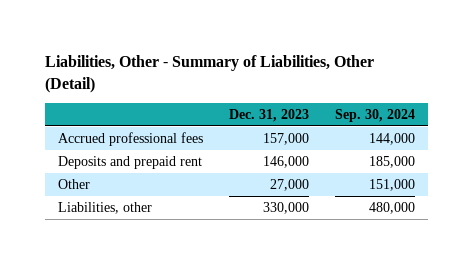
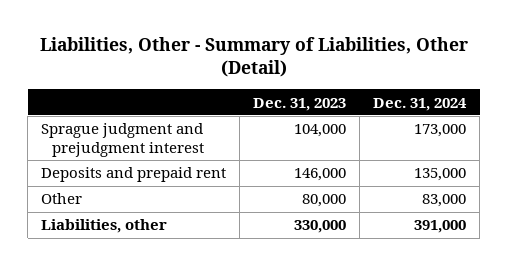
- | Dec. 31, 2023 | Sep. 30, 2024
+ | Dec. 31, 2023 | Dec. 31, 2024
- Accrued professional fees | 157,000 | 144,000
+ Sprague judgment and prejudgment interest | 104,000 | 173,000
- Other | 27,000 | 151,000
+ Other | 80,000 | 83,000

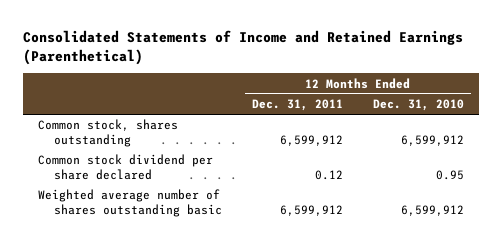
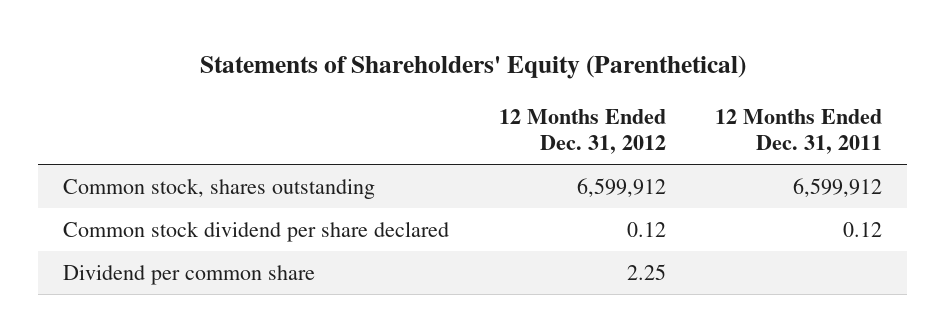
- Consolidated Statements of Income and Retained Earnings (Parenthetical)
+ Statements of Shareholders' Equity (Parenthetical)
- | 12 Months Ended Dec. 31, 2011 | 12 Months Ended Dec. 31, 2010
+ | 12 Months Ended Dec. 31, 2012 | 12 Months Ended Dec. 31, 2011
- Weighted average number of shares outstanding basic | 6,599,912 | 6,599,912
+ Dividend per common share | 2.25 |

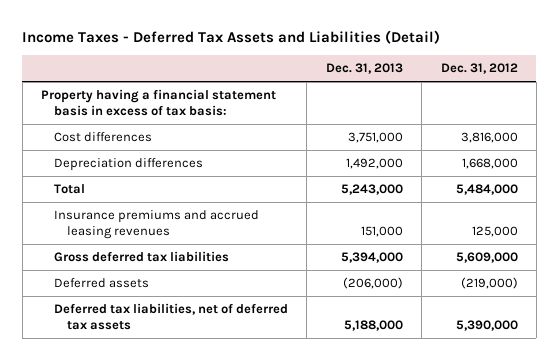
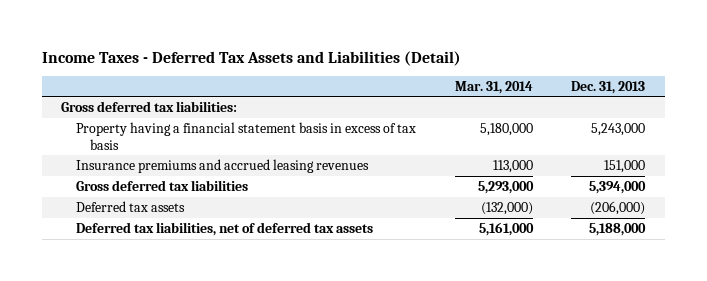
- | Dec. 31, 2013 | Dec. 31, 2012
+ | Mar. 31, 2014 | Dec. 31, 2013
- Property having a financial statement basis in excess of tax basis:
- Cost differences | 3,751,000 | 3,816,000
- Depreciation differences | 1,492,000 | 1,668,000
- Total | 5,243,000 | 5,484,000
+ Gross deferred tax liabilities:
+ Property having a financial statement basis in excess of tax basis | 5,180,000 | 5,243,000
- Deferred assets | (206,000) | (219,000)
+ Deferred tax assets | (132,000) | (206,000)

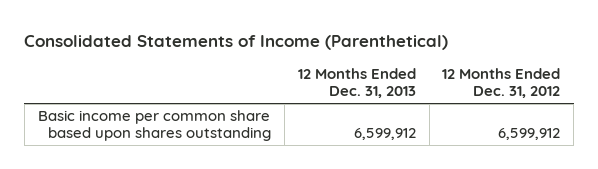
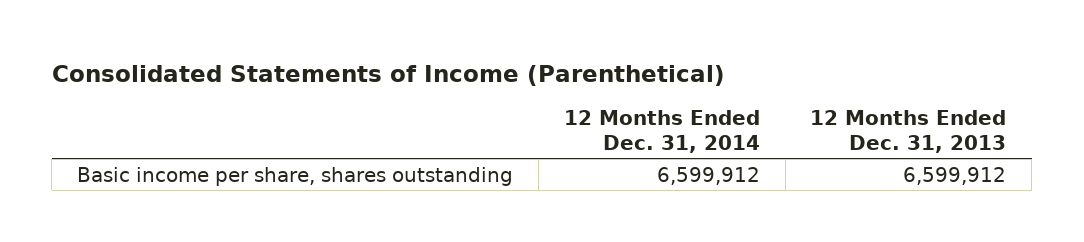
- | 12 Months Ended Dec. 31, 2013 | 12 Months Ended Dec. 31, 2012
+ | 12 Months Ended Dec. 31, 2014 | 12 Months Ended Dec. 31, 2013
- Basic income per common share based upon shares outstanding | 6,599,912 | 6,599,912
+ Basic income per share, shares outstanding | 6,599,912 | 6,599,912

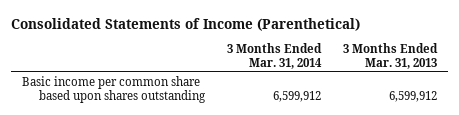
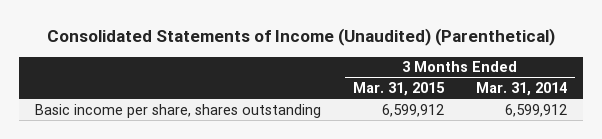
- Consolidated Statements of Income (Parenthetical)
+ Consolidated Statements of Income (Unaudited) (Parenthetical)
- | 3 Months Ended Mar. 31, 2014 | 3 Months Ended Mar. 31, 2013
+ | 3 Months Ended Mar. 31, 2015 | 3 Months Ended Mar. 31, 2014
- Basic income per common share based upon shares outstanding | 6,599,912 | 6,599,912
+ Basic income per share, shares outstanding | 6,599,912 | 6,599,912

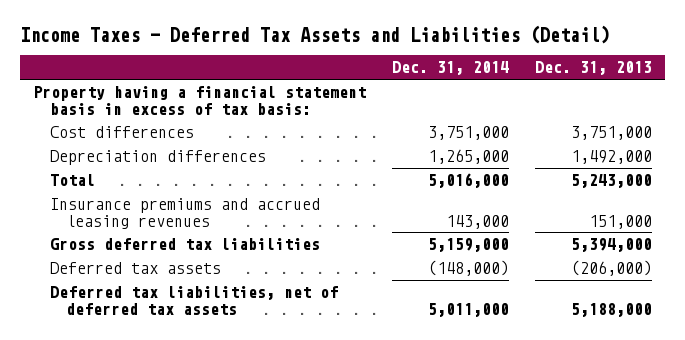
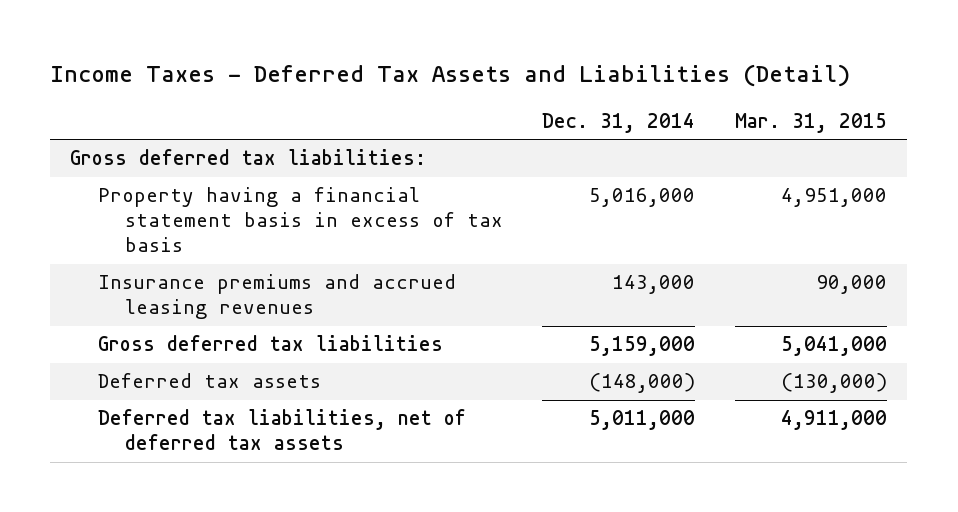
- | Dec. 31, 2014 | Dec. 31, 2013
+ | Dec. 31, 2014 | Mar. 31, 2015
- Property having a financial statement basis in excess of tax basis:
- Cost differences | 3,751,000 | 3,751,000
- Depreciation differences | 1,265,000 | 1,492,000
- Total | 5,016,000 | 5,243,000
+ Gross deferred tax liabilities:
+ Property having a financial statement basis in excess of tax basis | 5,016,000 | 4,951,000

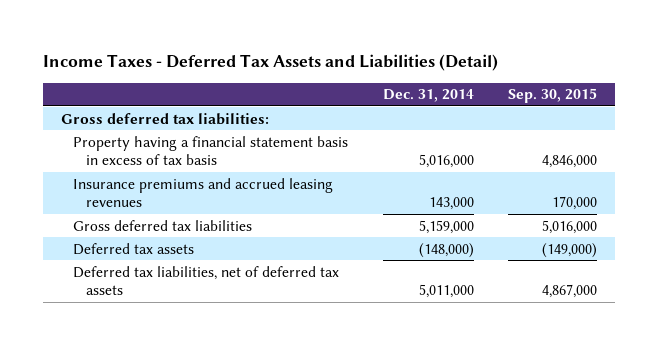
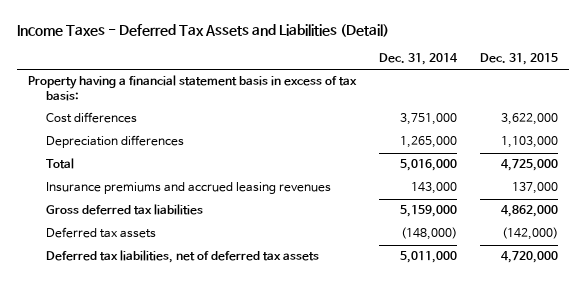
- | Dec. 31, 2014 | Sep. 30, 2015
+ | Dec. 31, 2014 | Dec. 31, 2015
- Gross deferred tax liabilities:
- Property having a financial statement basis in excess of tax basis | 5,016,000 | 4,846,000
+ Property having a financial statement basis in excess of tax basis:
+ Cost differences | 3,751,000 | 3,622,000
+ Depreciation differences | 1,265,000 | 1,103,000
+ Total | 5,016,000 | 4,725,000

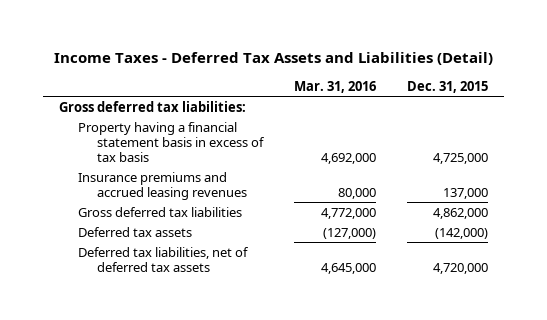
- | Dec. 31, 2014 | Dec. 31, 2015
+ | Mar. 31, 2016 | Dec. 31, 2015
- Property having a financial statement basis in excess of tax basis:
- Cost differences | 3,751,000 | 3,622,000
- Depreciation differences | 1,265,000 | 1,103,000
- Total | 5,016,000 | 4,725,000
+ Gross deferred tax liabilities:
+ Property having a financial statement basis in excess of tax basis | 4,692,000 | 4,725,000

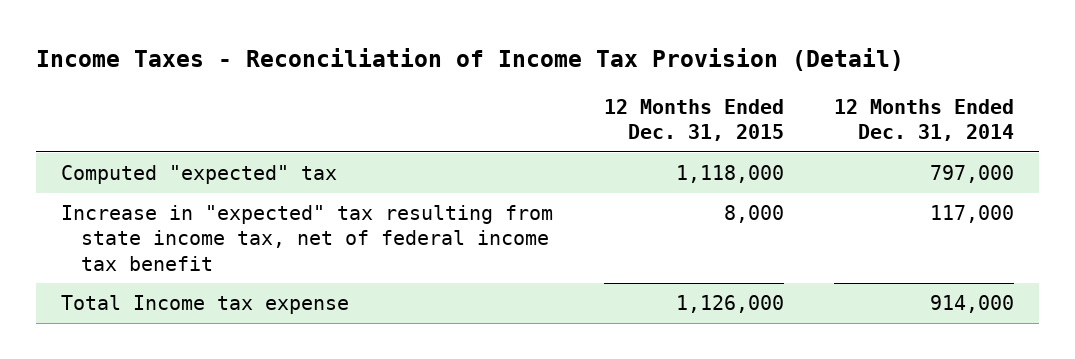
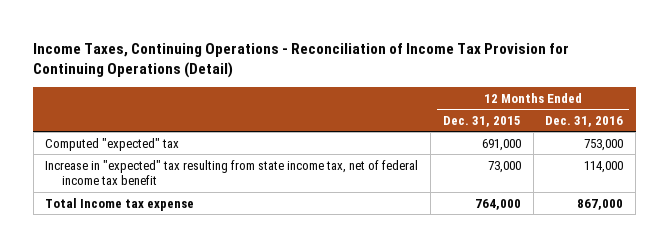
- Income Taxes - Reconciliation of Income Tax Provision (Detail)
+ Income Taxes, Continuing Operations - Reconciliation of Income Tax Provision for Continuing Operations (Detail)
- | 12 Months Ended Dec. 31, 2015 | 12 Months Ended Dec. 31, 2014
+ | 12 Months Ended Dec. 31, 2015 | 12 Months Ended Dec. 31, 2016
- Computed "expected" tax | 1,118,000 | 797,000
- Increase in "expected" tax resulting from state income tax, net of federal income tax benefit | 8,000 | 117,000
- Total Income tax expense | 1,126,000 | 914,000
+ Computed "expected" tax | 691,000 | 753,000
+ Increase in "expected" tax resulting from state income tax, net of federal income tax benefit | 73,000 | 114,000
+ Total Income tax expense | 764,000 | 867,000

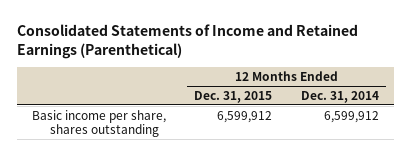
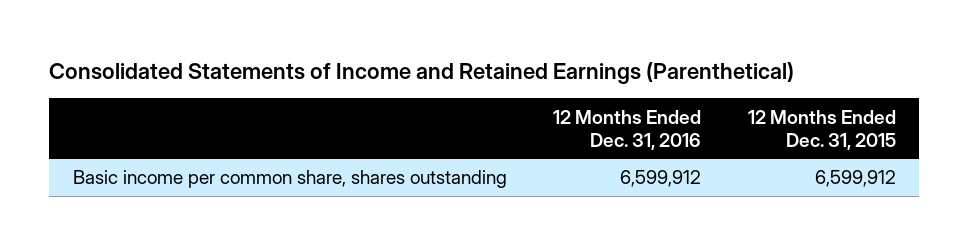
- | 12 Months Ended Dec. 31, 2015 | 12 Months Ended Dec. 31, 2014
+ | 12 Months Ended Dec. 31, 2016 | 12 Months Ended Dec. 31, 2015
- Basic income per share, shares outstanding | 6,599,912 | 6,599,912
+ Basic income per common share, shares outstanding | 6,599,912 | 6,599,912

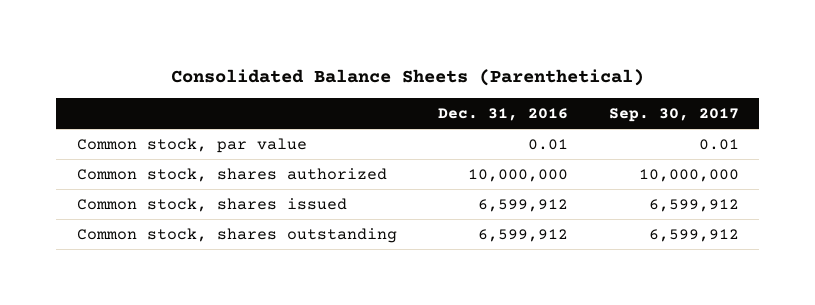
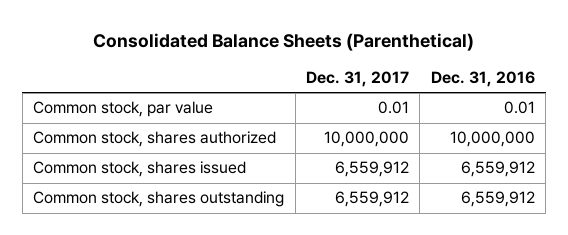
- | Dec. 31, 2016 | Sep. 30, 2017
+ | Dec. 31, 2017 | Dec. 31, 2016
- Common stock, shares issued | 6,599,912 | 6,599,912
- Common stock, shares outstanding | 6,599,912 | 6,599,912
+ Common stock, shares issued | 6,559,912 | 6,559,912
+ Common stock, shares outstanding | 6,559,912 | 6,559,912

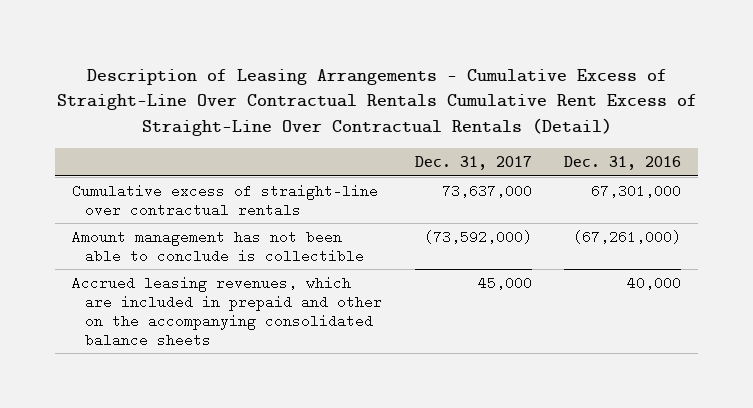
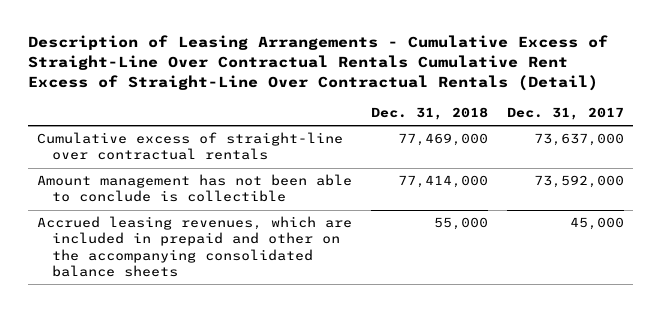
- | Dec. 31, 2017 | Dec. 31, 2016
+ | Dec. 31, 2018 | Dec. 31, 2017
- Amount management has not been able to conclude is collectible | (73,592,000) | (67,261,000)
+ Amount management has not been able to conclude is collectible | 77,414,000 | 73,592,000

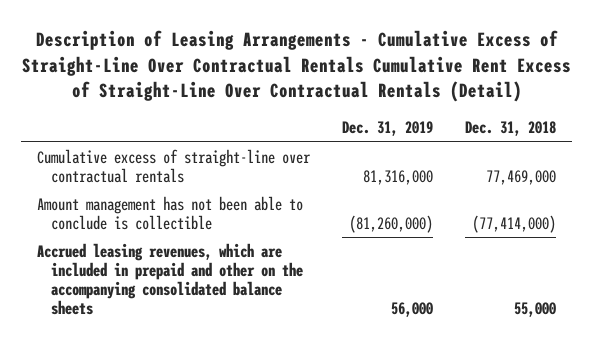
- | Dec. 31, 2018 | Dec. 31, 2017
+ | Dec. 31, 2019 | Dec. 31, 2018
- Amount management has not been able to conclude is collectible | 77,414,000 | 73,592,000
+ Amount management has not been able to conclude is collectible | (81,260,000) | (77,414,000)

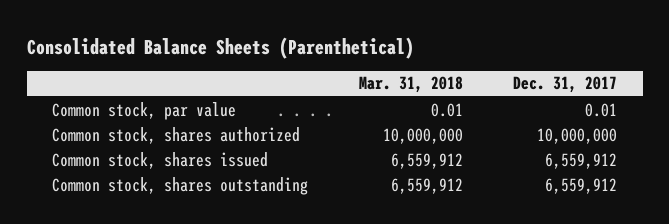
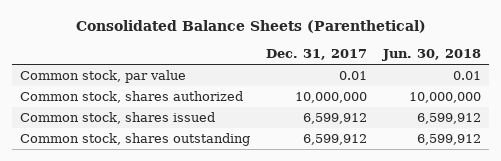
- | Mar. 31, 2018 | Dec. 31, 2017
+ | Dec. 31, 2017 | Jun. 30, 2018
- Common stock, shares issued | 6,559,912 | 6,559,912
- Common stock, shares outstanding | 6,559,912 | 6,559,912
+ Common stock, shares issued | 6,599,912 | 6,599,912
+ Common stock, shares outstanding | 6,599,912 | 6,599,912

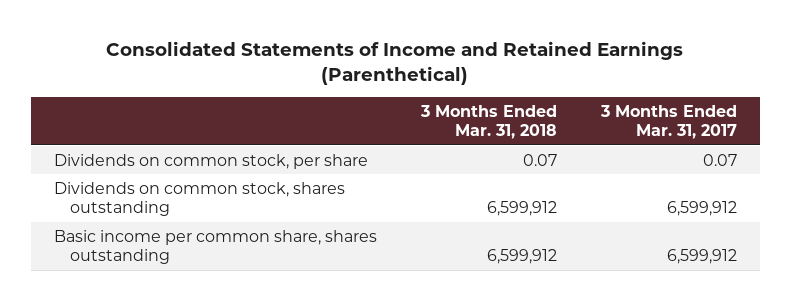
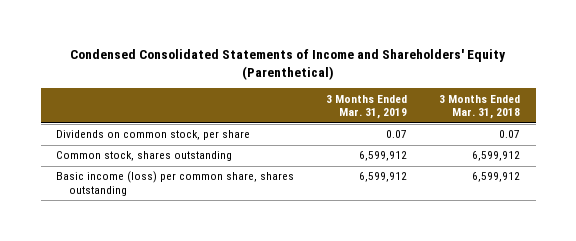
- Consolidated Statements of Income and Retained Earnings (Parenthetical)
+ Condensed Consolidated Statements of Income and Shareholders' Equity (Parenthetical)
- | 3 Months Ended Mar. 31, 2018 | 3 Months Ended Mar. 31, 2017
+ | 3 Months Ended Mar. 31, 2019 | 3 Months Ended Mar. 31, 2018
- Dividends on common stock, shares outstanding | 6,599,912 | 6,599,912
- Basic income per common share, shares outstanding | 6,599,912 | 6,599,912
+ Common stock, shares outstanding | 6,599,912 | 6,599,912
+ Basic income (loss) per common share, shares outstanding | 6,599,912 | 6,599,912

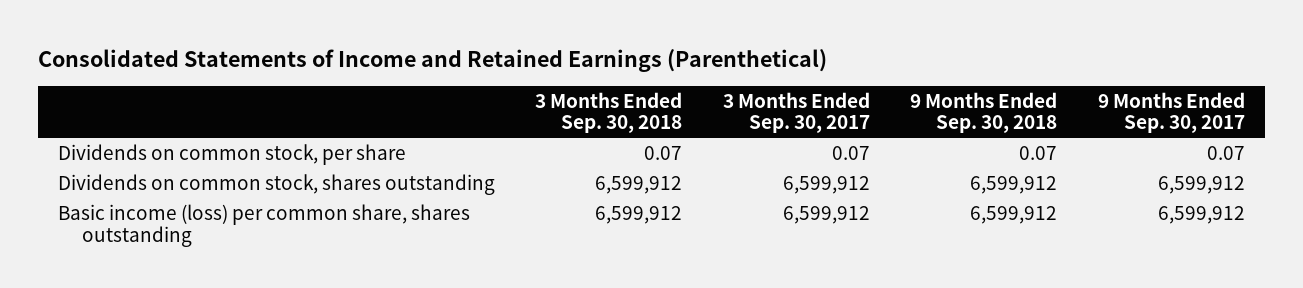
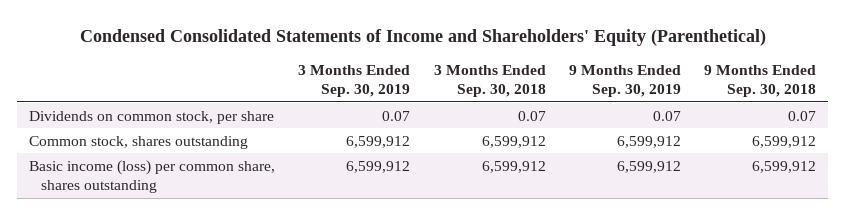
- Consolidated Statements of Income and Retained Earnings (Parenthetical)
+ Condensed Consolidated Statements of Income and Shareholders' Equity (Parenthetical)
- | 3 Months Ended Sep. 30, 2018 | 3 Months Ended Sep. 30, 2017 | 9 Months Ended Sep. 30, 2018 | 9 Months Ended Sep. 30, 2017
+ | 3 Months Ended Sep. 30, 2019 | 3 Months Ended Sep. 30, 2018 | 9 Months Ended Sep. 30, 2019 | 9 Months Ended Sep. 30, 2018
- Dividends on common stock, shares outstanding | 6,599,912 | 6,599,912 | 6,599,912 | 6,599,912
+ Common stock, shares outstanding | 6,599,912 | 6,599,912 | 6,599,912 | 6,599,912

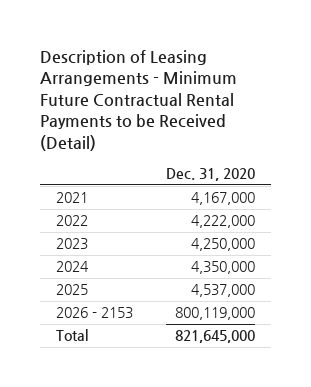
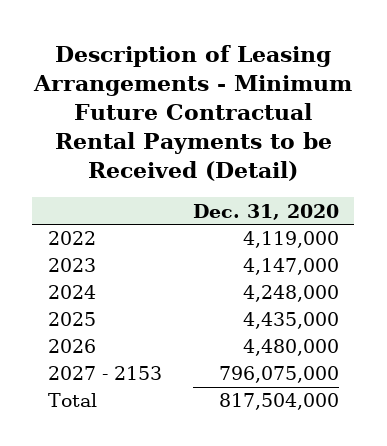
- 2021 | 4,167,000
- 2022 | 4,222,000
- 2023 | 4,250,000
- 2024 | 4,350,000
- 2025 | 4,537,000
- 2026 - 2153 | 800,119,000
- Total | 821,645,000
+ 2022 | 4,119,000
+ 2023 | 4,147,000
+ 2024 | 4,248,000
+ 2025 | 4,435,000
+ 2026 | 4,480,000
+ 2027 - 2153 | 796,075,000
+ Total | 817,504,000

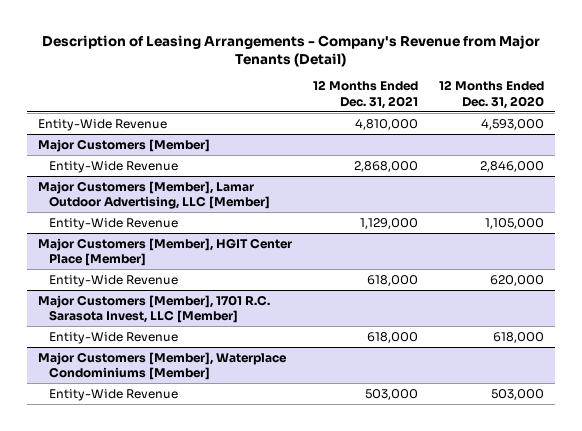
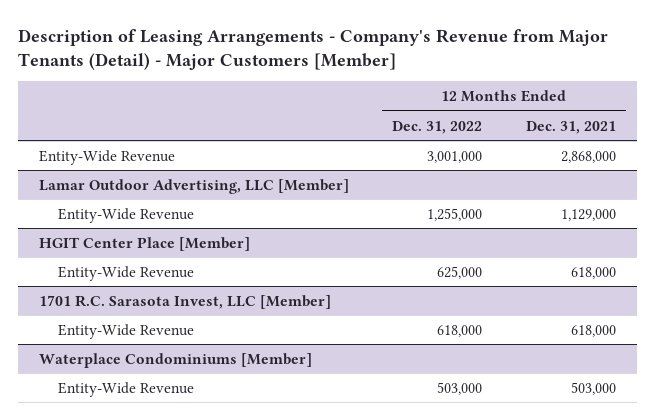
- Description of Leasing Arrangements - Company's Revenue from Major Tenants (Detail)
+ Description of Leasing Arrangements - Company's Revenue from Major Tenants (Detail) - Major Customers [Member]
- | 12 Months Ended Dec. 31, 2021 | 12 Months Ended Dec. 31, 2020
+ | 12 Months Ended Dec. 31, 2022 | 12 Months Ended Dec. 31, 2021
- Entity-Wide Revenue | 4,810,000 | 4,593,000
- Major Customers [Member]
- Major Customers [Member], Lamar Outdoor Advertising, LLC [Member]
+ Lamar Outdoor Advertising, LLC [Member]
- Major Customers [Member], HGIT Center Place [Member]
+ HGIT Center Place [Member]
- Major Customers [Member], 1701 R.C. Sarasota Invest, LLC [Member]
+ 1701 R.C. Sarasota Invest, LLC [Member]
- Major Customers [Member], Waterplace Condominiums [Member]
+ Waterplace Condominiums [Member]

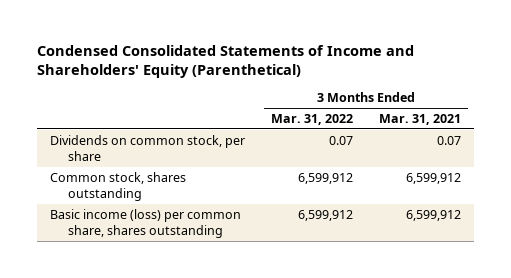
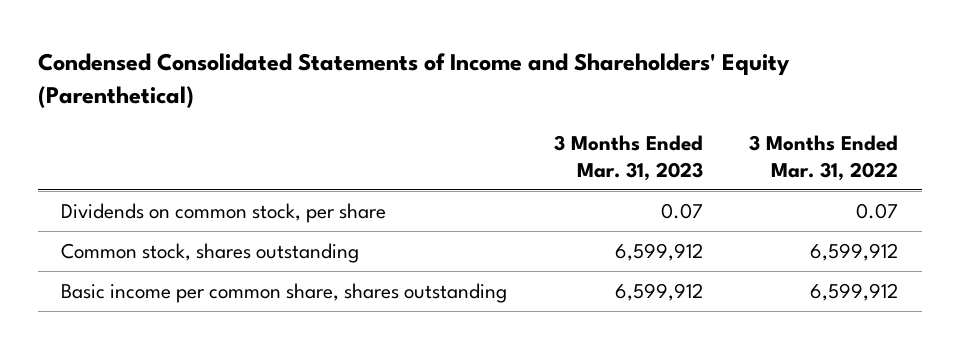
- | 3 Months Ended Mar. 31, 2022 | 3 Months Ended Mar. 31, 2021
+ | 3 Months Ended Mar. 31, 2023 | 3 Months Ended Mar. 31, 2022
- Basic income (loss) per common share, shares outstanding | 6,599,912 | 6,599,912
+ Basic income per common share, shares outstanding | 6,599,912 | 6,599,912

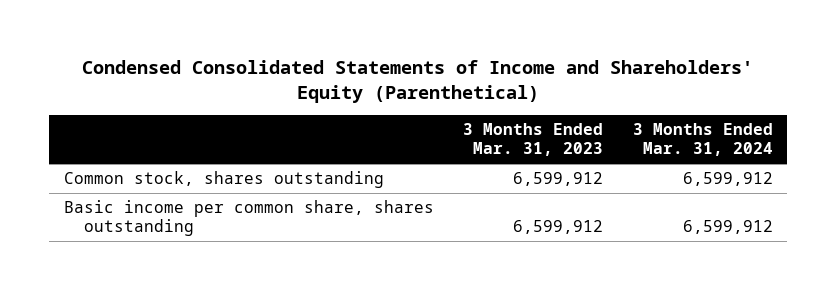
- | 3 Months Ended Mar. 31, 2023 | 3 Months Ended Mar. 31, 2022
+ | 3 Months Ended Mar. 31, 2023 | 3 Months Ended Mar. 31, 2024
- Dividends on common stock, per share | 0.07 | 0.07

